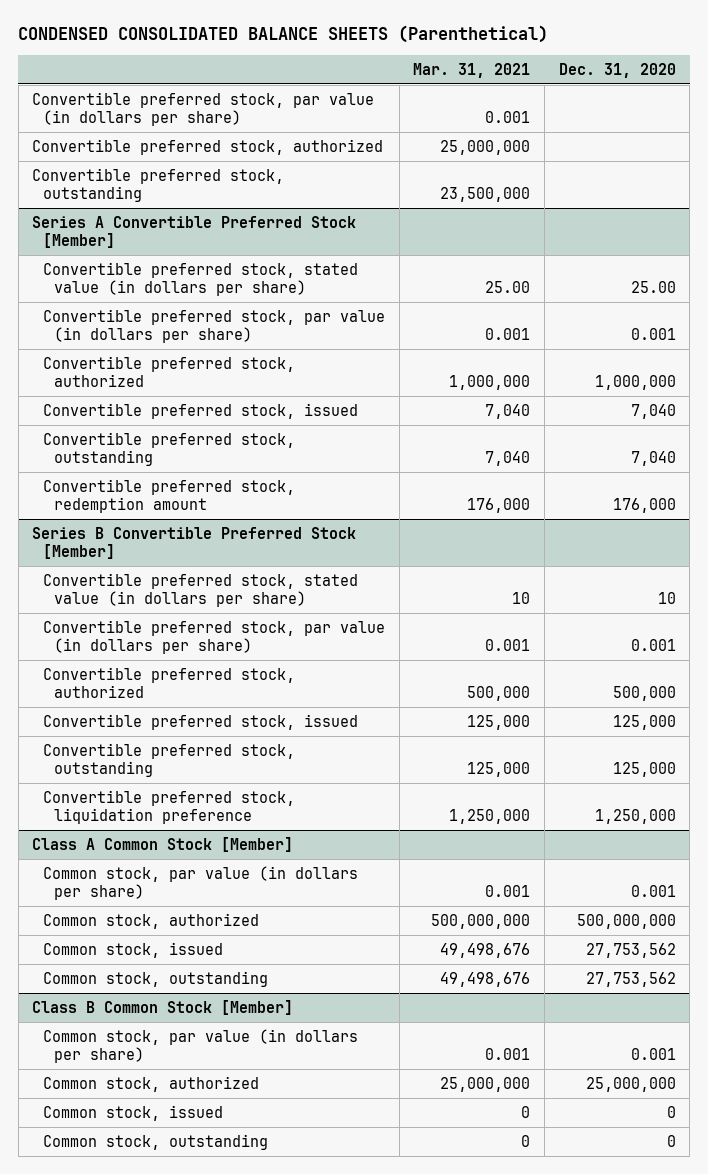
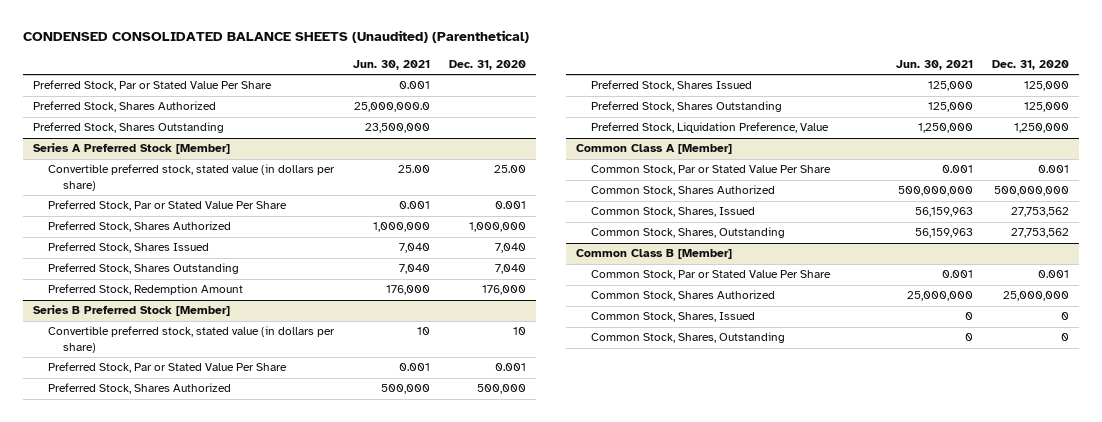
- CONDENSED CONSOLIDATED BALANCE SHEETS (Parenthetical)
+ CONDENSED CONSOLIDATED BALANCE SHEETS (Unaudited) (Parenthetical)
- | Mar. 31, 2021 | Dec. 31, 2020
+ | Jun. 30, 2021 | Dec. 31, 2020
- Convertible preferred stock, par value (in dollars per share) | 0.001 |
- Convertible preferred stock, authorized | 25,000,000 |
- Convertible preferred stock, outstanding | 23,500,000 |
- Series A Convertible Preferred Stock [Member]
+ Preferred Stock, Par or Stated Value Per Share | 0.001 |
+ Preferred Stock, Shares Authorized | 25,000,000.0 |
+ Preferred Stock, Shares Outstanding | 23,500,000 |
+ Series A Preferred Stock [Member]
- Convertible preferred stock, par value (in dollars per share) | 0.001 | 0.001
- Convertible preferred stock, authorized | 1,000,000 | 1,000,000
- Convertible preferred stock, issued | 7,040 | 7,040
- Convertible preferred stock, outstanding | 7,040 | 7,040
- Convertible preferred stock, redemption amount | 176,000 | 176,000
- Series B Convertible Preferred Stock [Member]
+ Preferred Stock, Par or Stated Value Per Share | 0.001 | 0.001
+ Preferred Stock, Shares Authorized | 1,000,000 | 1,000,000
+ Preferred Stock, Shares Issued | 7,040 | 7,040
+ Preferred Stock, Shares Outstanding | 7,040 | 7,040
+ Preferred Stock, Redemption Amount | 176,000 | 176,000
+ Series B Preferred Stock [Member]
- Convertible preferred stock, par value (in dollars per share) | 0.001 | 0.001
- Convertible preferred stock, authorized | 500,000 | 500,000
- Convertible preferred stock, issued | 125,000 | 125,000
- Convertible preferred stock, outstanding | 125,000 | 125,000
- Convertible preferred stock, liquidation preference | 1,250,000 | 1,250,000
- Class A Common Stock [Member]
- Common stock, par value (in dollars per share) | 0.001 | 0.001
- Common stock, authorized | 500,000,000 | 500,000,000
- Common stock, issued | 49,498,676 | 27,753,562
- Common stock, outstanding | 49,498,676 | 27,753,562
- Class B Common Stock [Member]
- Common stock, par value (in dollars per share) | 0.001 | 0.001
- Common stock, authorized | 25,000,000 | 25,000,000
- Common stock, issued | 0 | 0
- Common stock, outstanding | 0 | 0
+ Preferred Stock, Par or Stated Value Per Share | 0.001 | 0.001
+ Preferred Stock, Shares Authorized | 500,000 | 500,000
+ Preferred Stock, Shares Issued | 125,000 | 125,000
+ Preferred Stock, Shares Outstanding | 125,000 | 125,000
+ Preferred Stock, Liquidation Preference, Value | 1,250,000 | 1,250,000
+ Common Class A [Member]
+ Common Stock, Par or Stated Value Per Share | 0.001 | 0.001
+ Common Stock, Shares Authorized | 500,000,000 | 500,000,000
+ Common Stock, Shares, Issued | 56,159,963 | 27,753,562
+ Common Stock, Shares, Outstanding | 56,159,963 | 27,753,562
+ Common Class B [Member]
+ Common Stock, Par or Stated Value Per Share | 0.001 | 0.001
+ Common Stock, Shares Authorized | 25,000,000 | 25,000,000
+ Common Stock, Shares, Issued | 0 | 0
+ Common Stock, Shares, Outstanding | 0 | 0

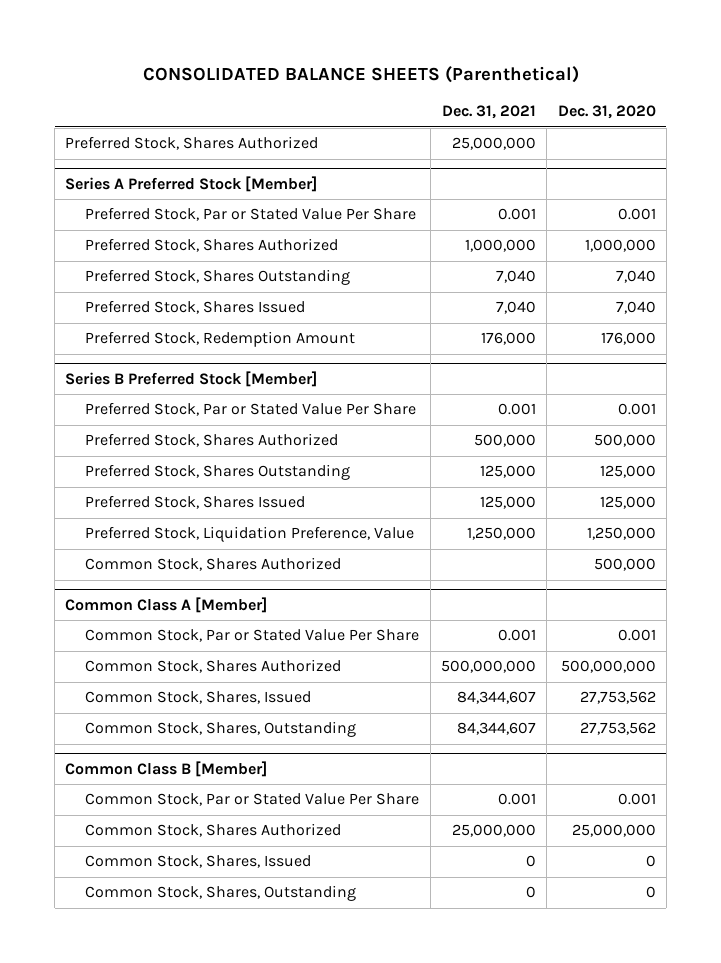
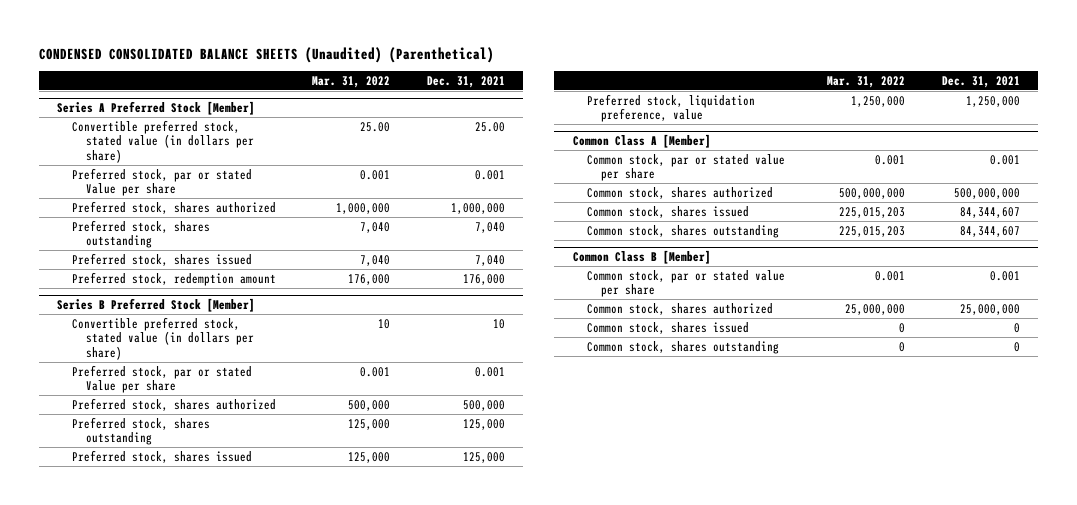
- CONSOLIDATED BALANCE SHEETS (Parenthetical)
+ CONDENSED CONSOLIDATED BALANCE SHEETS (Unaudited) (Parenthetical)
- | Dec. 31, 2021 | Dec. 31, 2020
+ | Mar. 31, 2022 | Dec. 31, 2021
- Preferred Stock, Shares Authorized | 25,000,000 |
@ Series A Preferred Stock [Member]
- Preferred Stock, Par or Stated Value Per Share | 0.001 | 0.001
- Preferred Stock, Shares Authorized | 1,000,000 | 1,000,000
- Preferred Stock, Shares Outstanding | 7,040 | 7,040
- Preferred Stock, Shares Issued | 7,040 | 7,040
- Preferred Stock, Redemption Amount | 176,000 | 176,000
+ Convertible preferred stock, stated value (in dollars per share) | 25.00 | 25.00
+ Preferred stock, par or stated Value per share | 0.001 | 0.001
+ Preferred stock, shares authorized | 1,000,000 | 1,000,000
+ Preferred stock, shares outstanding | 7,040 | 7,040
+ Preferred stock, shares issued | 7,040 | 7,040
+ Preferred stock, redemption amount | 176,000 | 176,000
@ Series B Preferred Stock [Member]
- Preferred Stock, Par or Stated Value Per Share | 0.001 | 0.001
- Preferred Stock, Shares Authorized | 500,000 | 500,000
- Preferred Stock, Shares Outstanding | 125,000 | 125,000
- Preferred Stock, Shares Issued | 125,000 | 125,000
- Preferred Stock, Liquidation Preference, Value | 1,250,000 | 1,250,000
- Common Stock, Shares Authorized | | 500,000
+ Convertible preferred stock, stated value (in dollars per share) | 10 | 10
+ Preferred stock, par or stated Value per share | 0.001 | 0.001
+ Preferred stock, shares authorized | 500,000 | 500,000
+ Preferred stock, shares outstanding | 125,000 | 125,000
+ Preferred stock, shares issued | 125,000 | 125,000
+ Preferred stock, liquidation preference, value | 1,250,000 | 1,250,000
@ Common Class A [Member]
- Common Stock, Par or Stated Value Per Share | 0.001 | 0.001
- Common Stock, Shares Authorized | 500,000,000 | 500,000,000
- Common Stock, Shares, Issued | 84,344,607 | 27,753,562
- Common Stock, Shares, Outstanding | 84,344,607 | 27,753,562
+ Common stock, par or stated value per share | 0.001 | 0.001
+ Common stock, shares authorized | 500,000,000 | 500,000,000
+ Common stock, shares issued | 225,015,203 | 84,344,607
+ Common stock, shares outstanding | 225,015,203 | 84,344,607
@ Common Class B [Member]
- Common Stock, Par or Stated Value Per Share | 0.001 | 0.001
- Common Stock, Shares Authorized | 25,000,000 | 25,000,000
- Common Stock, Shares, Issued | 0 | 0
- Common Stock, Shares, Outstanding | 0 | 0
+ Common stock, par or stated value per share | 0.001 | 0.001
+ Common stock, shares authorized | 25,000,000 | 25,000,000
+ Common stock, shares issued | 0 | 0
+ Common stock, shares outstanding | 0 | 0

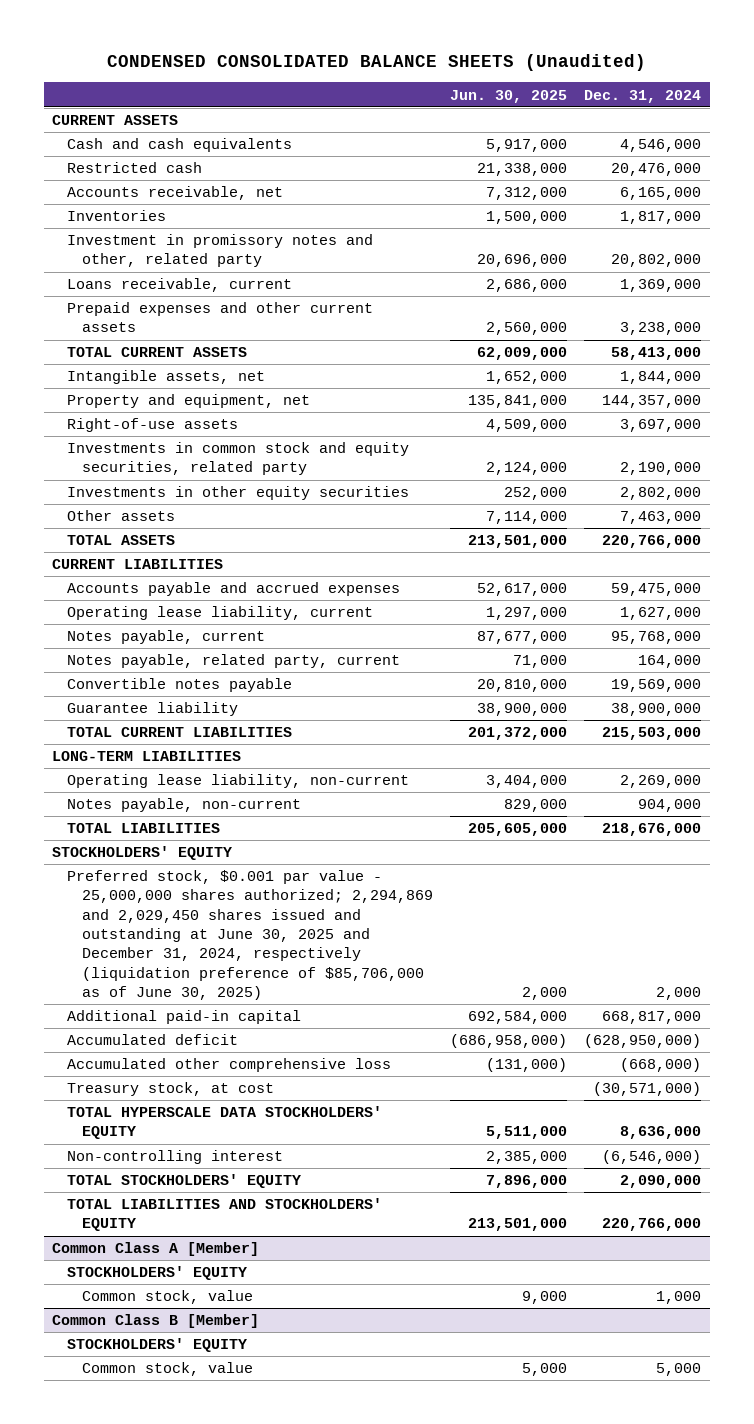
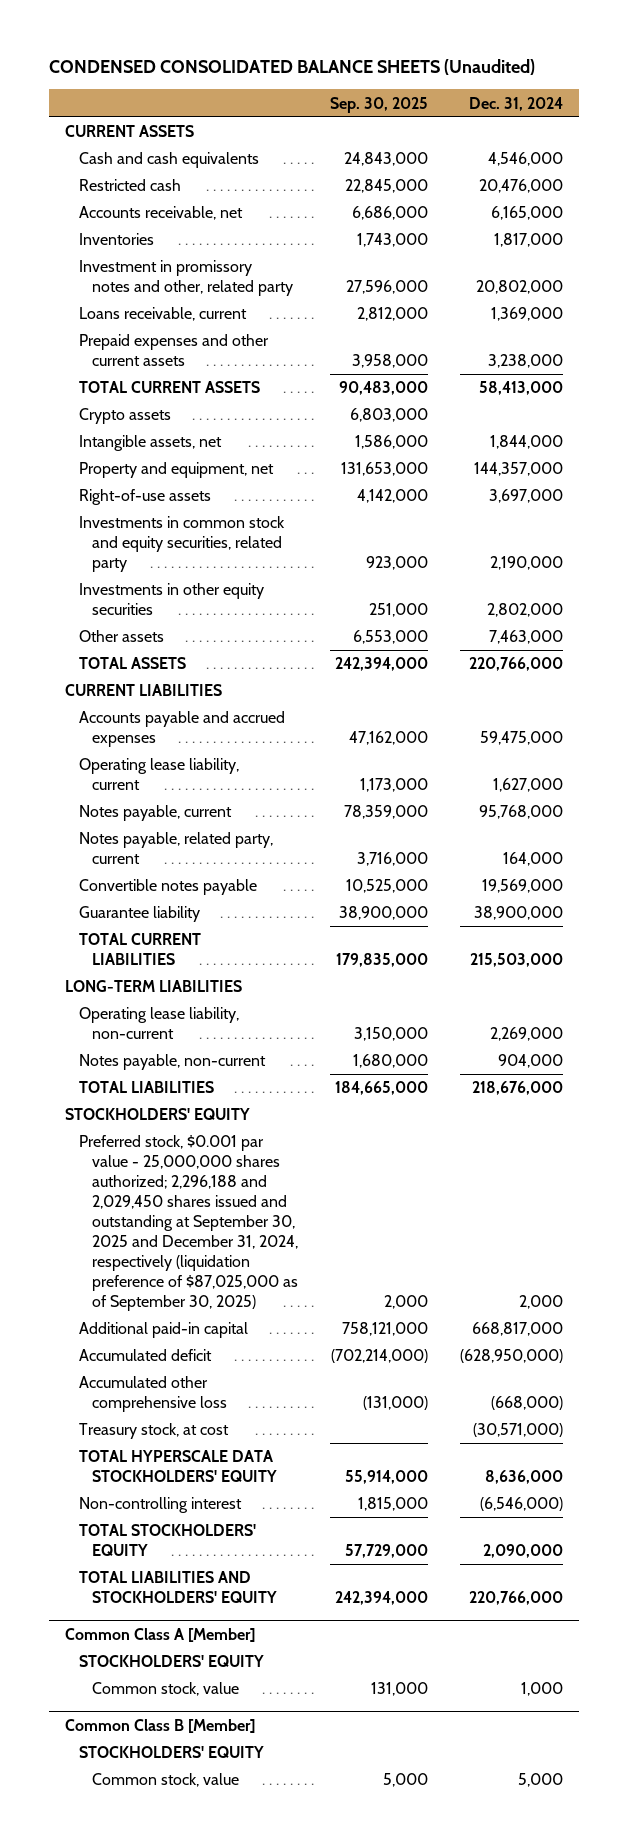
- | Jun. 30, 2025 | Dec. 31, 2024
+ | Sep. 30, 2025 | Dec. 31, 2024
+ Crypto assets | 6,803,000 |
- Preferred stock, $0.001 par value - 25,000,000 shares authorized; 2,294,869 and 2,029,450 shares issued and outstanding at June 30, 2025 and December 31, 2024, respectively (liquidation preference of $85,706,000 as of June 30, 2025) | 2,000 | 2,000
+ Preferred stock, $0.001 par value - 25,000,000 shares authorized; 2,296,188 and 2,029,450 shares issued and outstanding at September 30, 2025 and December 31, 2024, respectively (liquidation preference of $87,025,000 as of September 30, 2025) | 2,000 | 2,000

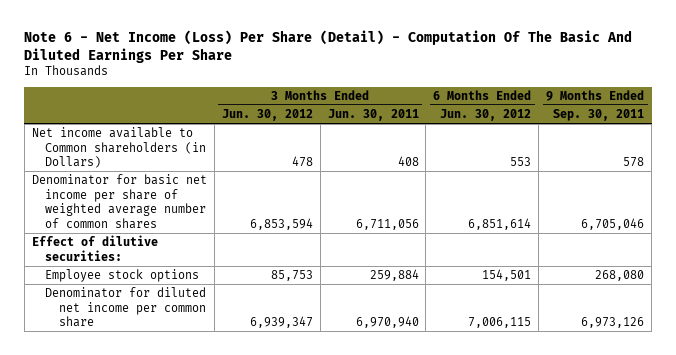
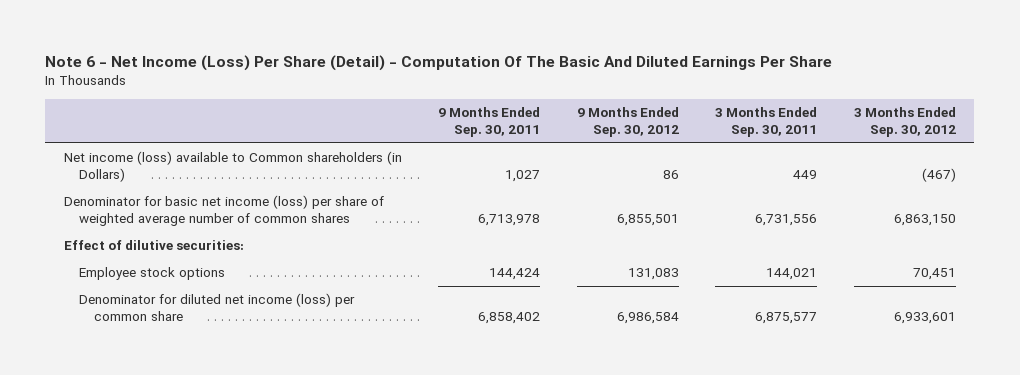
- | 3 Months Ended Jun. 30, 2012 | 3 Months Ended Jun. 30, 2011 | 6 Months Ended Jun. 30, 2012 | 9 Months Ended Sep. 30, 2011
+ | 9 Months Ended Sep. 30, 2011 | 9 Months Ended Sep. 30, 2012 | 3 Months Ended Sep. 30, 2011 | 3 Months Ended Sep. 30, 2012
- Net income available to Common shareholders (in Dollars) | 478 | 408 | 553 | 578
- Denominator for basic net income per share of weighted average number of common shares | 6,853,594 | 6,711,056 | 6,851,614 | 6,705,046
+ Net income (loss) available to Common shareholders (in Dollars) | 1,027 | 86 | 449 | (467)
+ Denominator for basic net income (loss) per share of weighted average number of common shares | 6,713,978 | 6,855,501 | 6,731,556 | 6,863,150
- Employee stock options | 85,753 | 259,884 | 154,501 | 268,080
- Denominator for diluted net income per common share | 6,939,347 | 6,970,940 | 7,006,115 | 6,973,126
+ Employee stock options | 144,424 | 131,083 | 144,021 | 70,451
+ Denominator for diluted net income (loss) per common share | 6,858,402 | 6,986,584 | 6,875,577 | 6,933,601

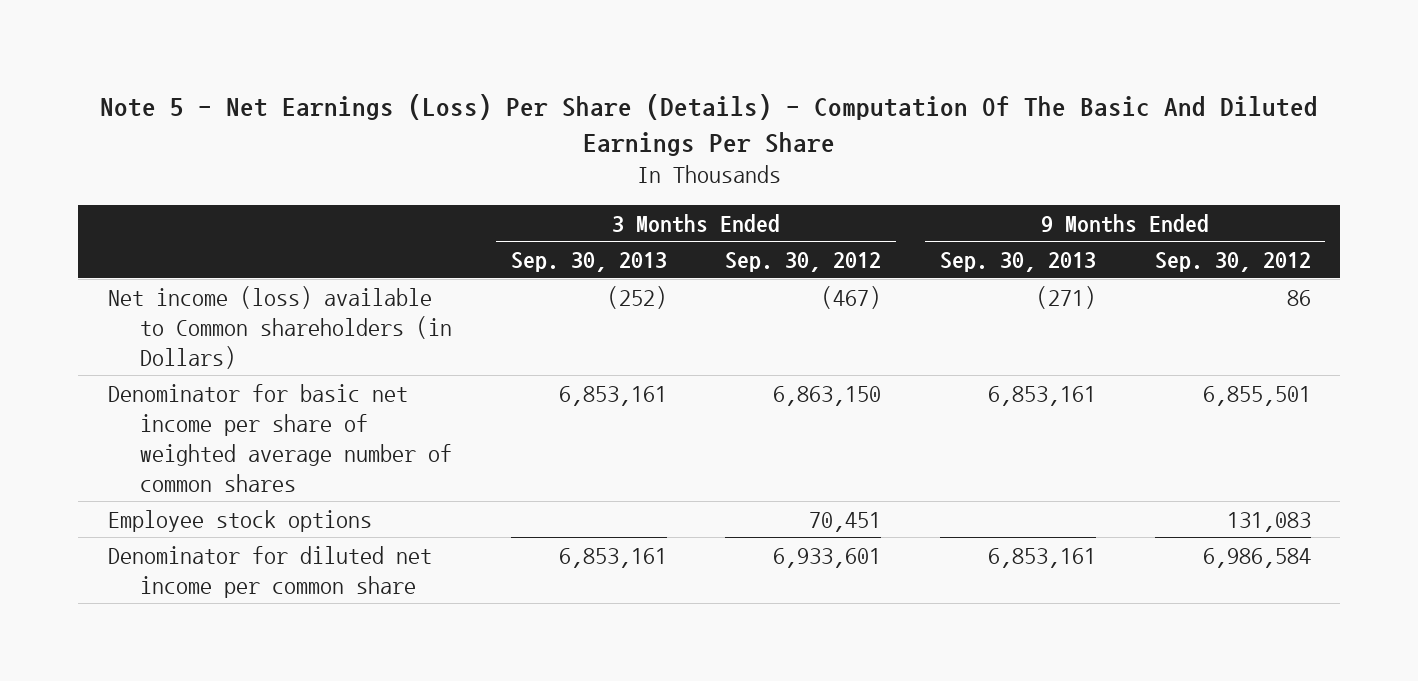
- Note 6 - Net Income (Loss) Per Share (Detail) - Computation Of The Basic And Diluted Earnings Per Share
+ Note 5 - Net Earnings (Loss) Per Share (Details) - Computation Of The Basic And Diluted Earnings Per Share
- | 9 Months Ended Sep. 30, 2011 | 9 Months Ended Sep. 30, 2012 | 3 Months Ended Sep. 30, 2011 | 3 Months Ended Sep. 30, 2012
+ | 3 Months Ended Sep. 30, 2013 | 3 Months Ended Sep. 30, 2012 | 9 Months Ended Sep. 30, 2013 | 9 Months Ended Sep. 30, 2012
- Denominator for basic net income (loss) per share of weighted average number of common shares | 6,713,978 | 6,855,501 | 6,731,556 | 6,863,150
- Effect of dilutive securities:
+ Denominator for basic net income per share of weighted average number of common shares | 6,853,161 | 6,863,150 | 6,853,161 | 6,855,501
- Denominator for diluted net income (loss) per common share | 6,858,402 | 6,986,584 | 6,875,577 | 6,933,601
+ Denominator for diluted net income per common share | 6,853,161 | 6,933,601 | 6,853,161 | 6,986,584

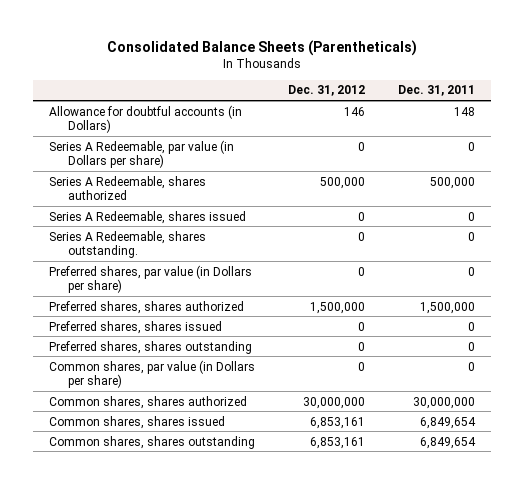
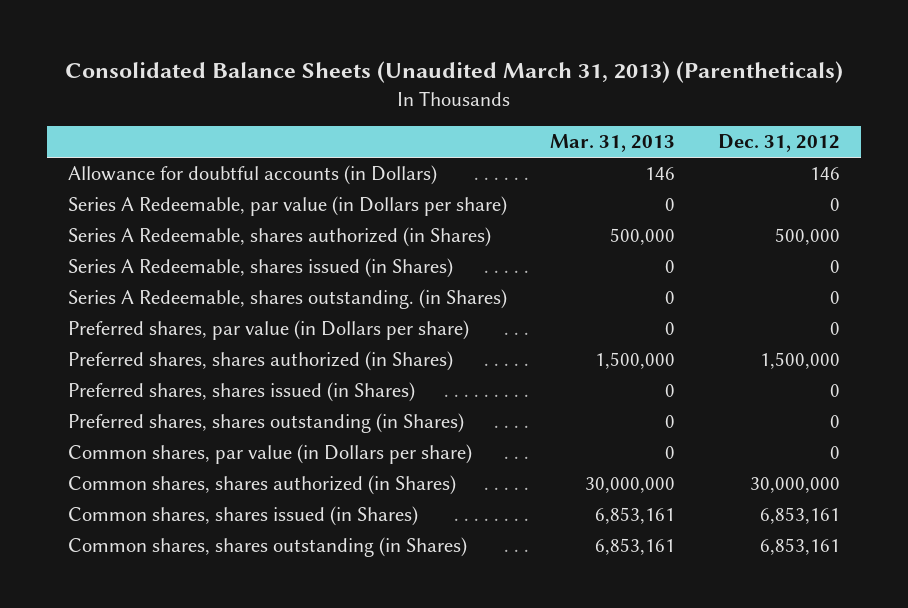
- Consolidated Balance Sheets (Parentheticals)
+ Consolidated Balance Sheets (Unaudited March 31, 2013) (Parentheticals)
- | Dec. 31, 2012 | Dec. 31, 2011
+ | Mar. 31, 2013 | Dec. 31, 2012
- Series A Redeemable, shares authorized | 500,000 | 500,000
- Series A Redeemable, shares issued | 0 | 0
- Series A Redeemable, shares outstanding. | 0 | 0
+ Series A Redeemable, shares authorized (in Shares) | 500,000 | 500,000
+ Series A Redeemable, shares issued (in Shares) | 0 | 0
+ Series A Redeemable, shares outstanding. (in Shares) | 0 | 0
- Preferred shares, shares authorized | 1,500,000 | 1,500,000
- Preferred shares, shares issued | 0 | 0
- Preferred shares, shares outstanding | 0 | 0
+ Preferred shares, shares authorized (in Shares) | 1,500,000 | 1,500,000
+ Preferred shares, shares issued (in Shares) | 0 | 0
+ Preferred shares, shares outstanding (in Shares) | 0 | 0
- Common shares, shares authorized | 30,000,000 | 30,000,000
- Common shares, shares issued | 6,853,161 | 6,849,654
- Common shares, shares outstanding | 6,853,161 | 6,849,654
+ Common shares, shares authorized (in Shares) | 30,000,000 | 30,000,000
+ Common shares, shares issued (in Shares) | 6,853,161 | 6,853,161
+ Common shares, shares outstanding (in Shares) | 6,853,161 | 6,853,161

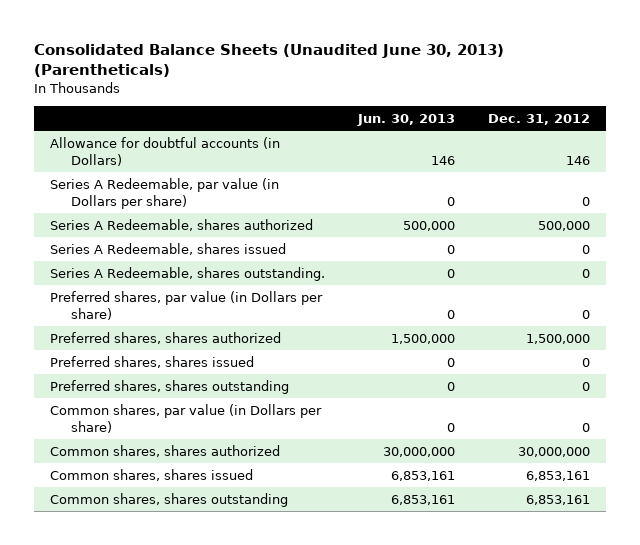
- Consolidated Balance Sheets (Unaudited March 31, 2013) (Parentheticals)
+ Consolidated Balance Sheets (Unaudited June 30, 2013) (Parentheticals)
- | Mar. 31, 2013 | Dec. 31, 2012
+ | Jun. 30, 2013 | Dec. 31, 2012
- Series A Redeemable, shares authorized (in Shares) | 500,000 | 500,000
- Series A Redeemable, shares issued (in Shares) | 0 | 0
- Series A Redeemable, shares outstanding. (in Shares) | 0 | 0
+ Series A Redeemable, shares authorized | 500,000 | 500,000
+ Series A Redeemable, shares issued | 0 | 0
+ Series A Redeemable, shares outstanding. | 0 | 0
- Preferred shares, shares authorized (in Shares) | 1,500,000 | 1,500,000
- Preferred shares, shares issued (in Shares) | 0 | 0
- Preferred shares, shares outstanding (in Shares) | 0 | 0
+ Preferred shares, shares authorized | 1,500,000 | 1,500,000
+ Preferred shares, shares issued | 0 | 0
+ Preferred shares, shares outstanding | 0 | 0
- Common shares, shares authorized (in Shares) | 30,000,000 | 30,000,000
- Common shares, shares issued (in Shares) | 6,853,161 | 6,853,161
- Common shares, shares outstanding (in Shares) | 6,853,161 | 6,853,161
+ Common shares, shares authorized | 30,000,000 | 30,000,000
+ Common shares, shares issued | 6,853,161 | 6,853,161
+ Common shares, shares outstanding | 6,853,161 | 6,853,161

